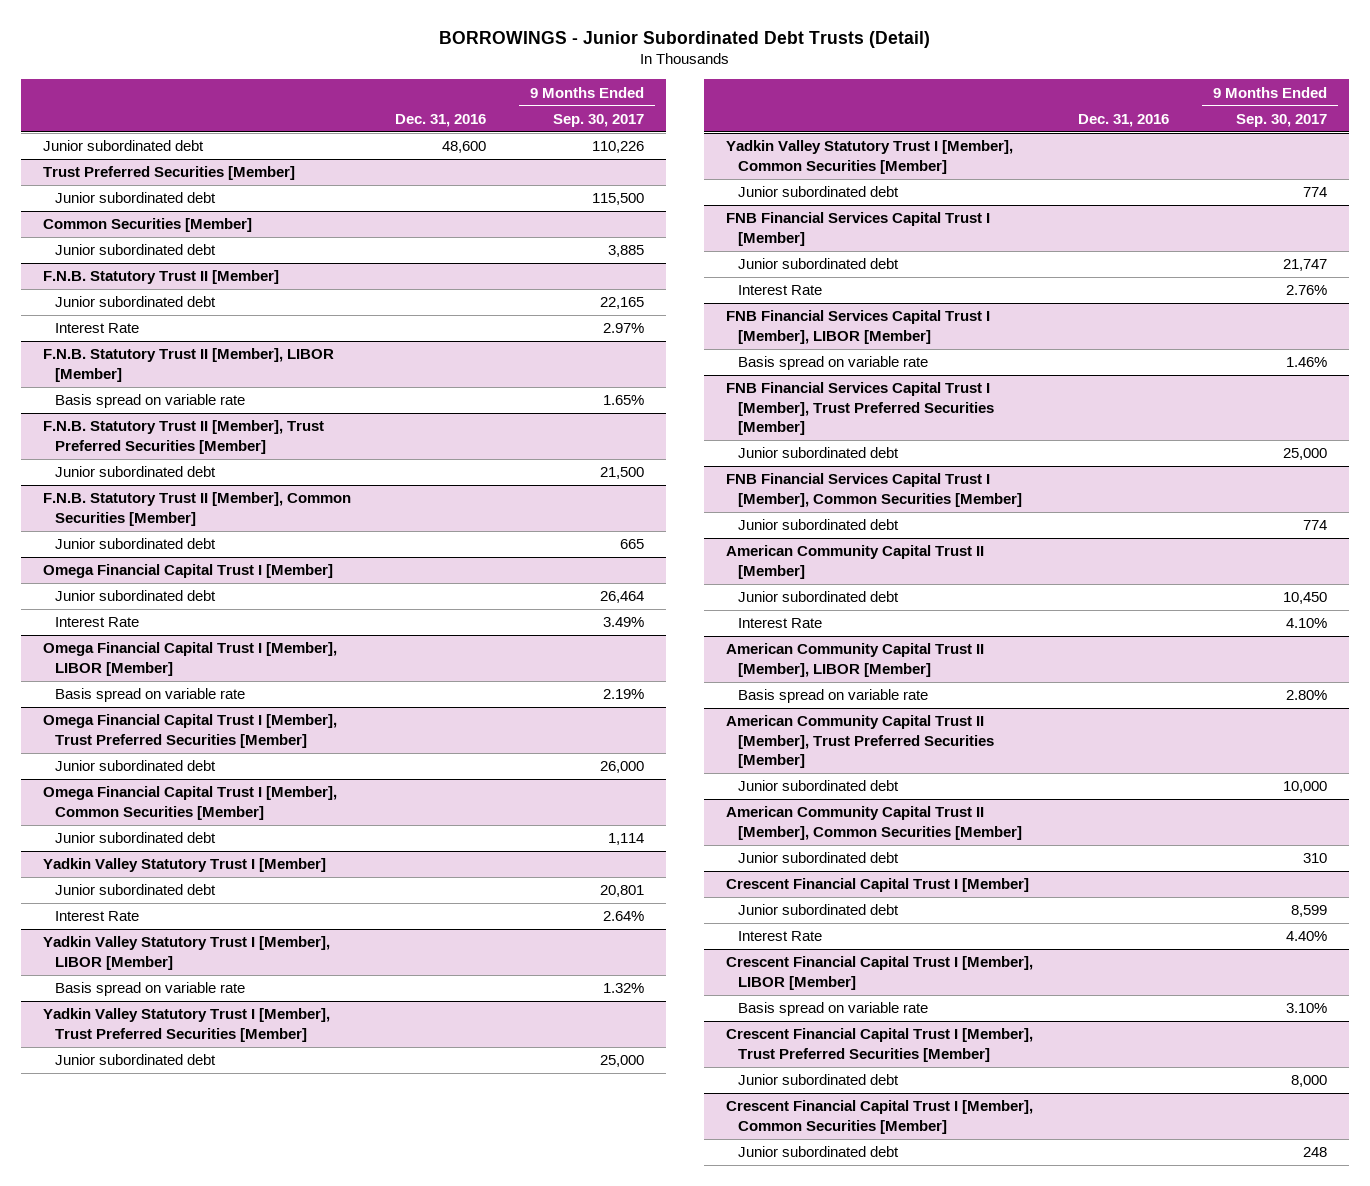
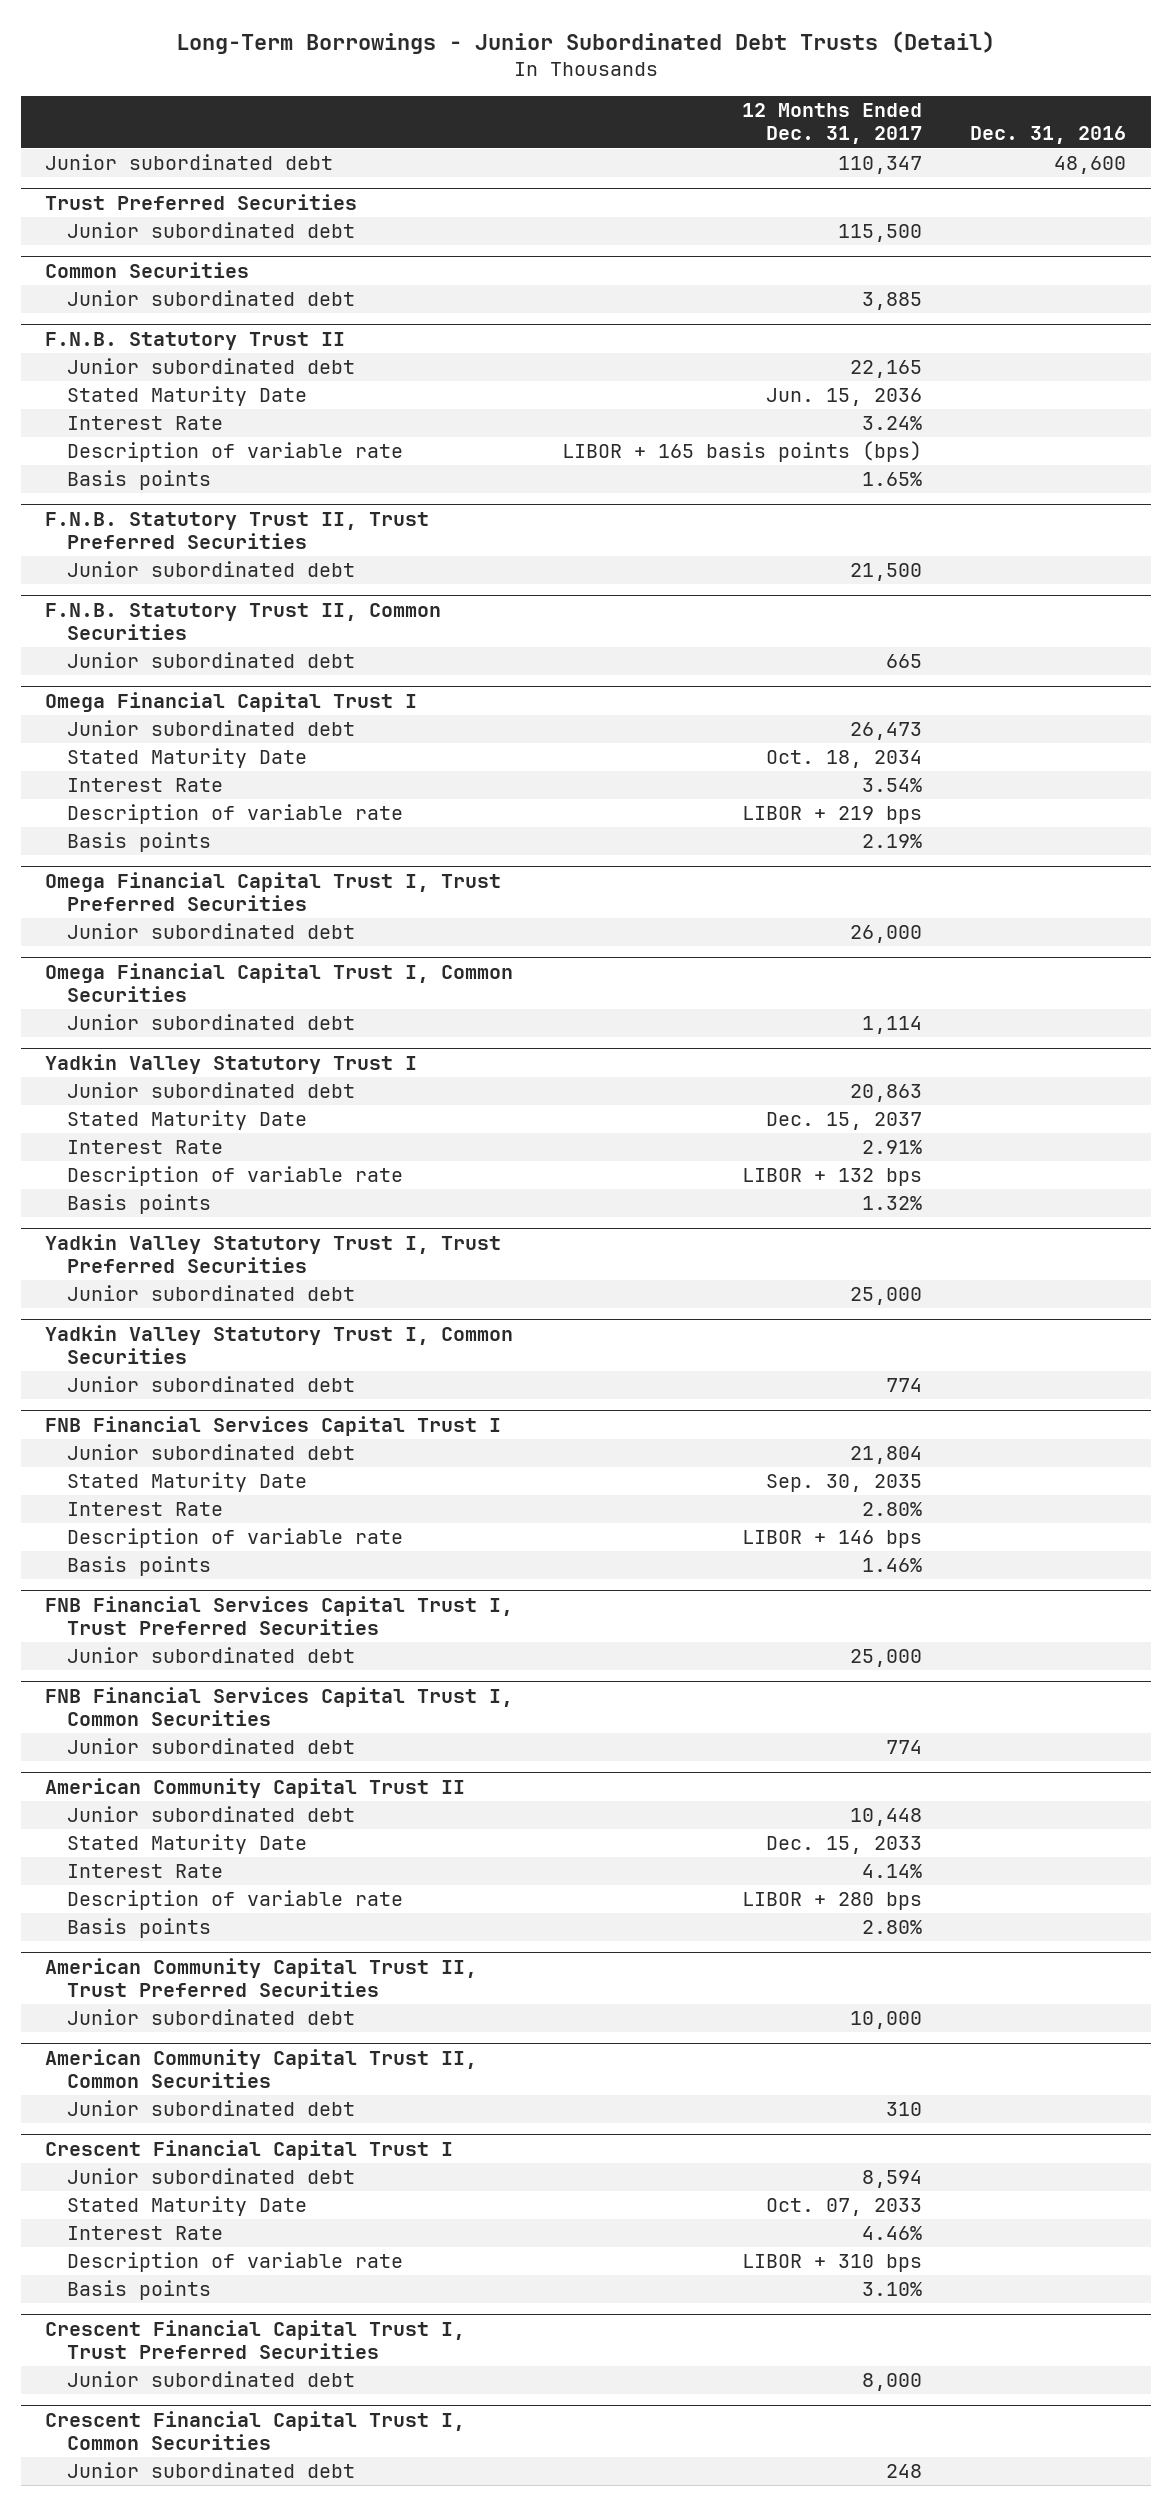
- BORROWINGS - Junior Subordinated Debt Trusts (Detail)
+ Long-Term Borrowings - Junior Subordinated Debt Trusts (Detail)
- | Dec. 31, 2016 | 9 Months Ended Sep. 30, 2017
+ | 12 Months Ended Dec. 31, 2017 | Dec. 31, 2016
- Trust Preferred Securities [Member]
+ Trust Preferred Securities
- Common Securities [Member]
+ Common Securities
- F.N.B. Statutory Trust II [Member]
+ F.N.B. Statutory Trust II
+ Stated Maturity Date | Jun. 15, 2036 |
- F.N.B. Statutory Trust II [Member], LIBOR [Member]
- Basis spread on variable rate | | 1.65%
- F.N.B. Statutory Trust II [Member], Trust Preferred Securities [Member]
+ Description of variable rate | LIBOR + 165 basis points (bps) |
+ Basis points | 1.65% |
+ F.N.B. Statutory Trust II, Trust Preferred Securities
- F.N.B. Statutory Trust II [Member], Common Securities [Member]
+ F.N.B. Statutory Trust II, Common Securities
- Omega Financial Capital Trust I [Member]
+ Omega Financial Capital Trust I
+ Stated Maturity Date | Oct. 18, 2034 |
- Omega Financial Capital Trust I [Member], LIBOR [Member]
- Basis spread on variable rate | | 2.19%
- Omega Financial Capital Trust I [Member], Trust Preferred Securities [Member]
+ Description of variable rate | LIBOR + 219 bps |
+ Basis points | 2.19% |
+ Omega Financial Capital Trust I, Trust Preferred Securities
- Omega Financial Capital Trust I [Member], Common Securities [Member]
+ Omega Financial Capital Trust I, Common Securities
- Yadkin Valley Statutory Trust I [Member]
+ Yadkin Valley Statutory Trust I
+ Stated Maturity Date | Dec. 15, 2037 |
- Yadkin Valley Statutory Trust I [Member], LIBOR [Member]
- Basis spread on variable rate | | 1.32%
- Yadkin Valley Statutory Trust I [Member], Trust Preferred Securities [Member]
+ Description of variable rate | LIBOR + 132 bps |
+ Basis points | 1.32% |
+ Yadkin Valley Statutory Trust I, Trust Preferred Securities
- Yadkin Valley Statutory Trust I [Member], Common Securities [Member]
+ Yadkin Valley Statutory Trust I, Common Securities
- FNB Financial Services Capital Trust I [Member]
+ FNB Financial Services Capital Trust I
+ Stated Maturity Date | Sep. 30, 2035 |
- FNB Financial Services Capital Trust I [Member], LIBOR [Member]
- Basis spread on variable rate | | 1.46%
- FNB Financial Services Capital Trust I [Member], Trust Preferred Securities [Member]
+ Description of variable rate | LIBOR + 146 bps |
+ Basis points | 1.46% |
+ FNB Financial Services Capital Trust I, Trust Preferred Securities
- FNB Financial Services Capital Trust I [Member], Common Securities [Member]
+ FNB Financial Services Capital Trust I, Common Securities
- American Community Capital Trust II [Member]
+ American Community Capital Trust II
+ Stated Maturity Date | Dec. 15, 2033 |
- American Community Capital Trust II [Member], LIBOR [Member]
- Basis spread on variable rate | | 2.80%
- American Community Capital Trust II [Member], Trust Preferred Securities [Member]
+ Description of variable rate | LIBOR + 280 bps |
+ Basis points | 2.80% |
+ American Community Capital Trust II, Trust Preferred Securities
- American Community Capital Trust II [Member], Common Securities [Member]
+ American Community Capital Trust II, Common Securities
- Crescent Financial Capital Trust I [Member]
+ Crescent Financial Capital Trust I
+ Stated Maturity Date | Oct. 07, 2033 |
- Crescent Financial Capital Trust I [Member], LIBOR [Member]
- Basis spread on variable rate | | 3.10%
- Crescent Financial Capital Trust I [Member], Trust Preferred Securities [Member]
+ Description of variable rate | LIBOR + 310 bps |
+ Basis points | 3.10% |
+ Crescent Financial Capital Trust I, Trust Preferred Securities
- Crescent Financial Capital Trust I [Member], Common Securities [Member]
+ Crescent Financial Capital Trust I, Common Securities

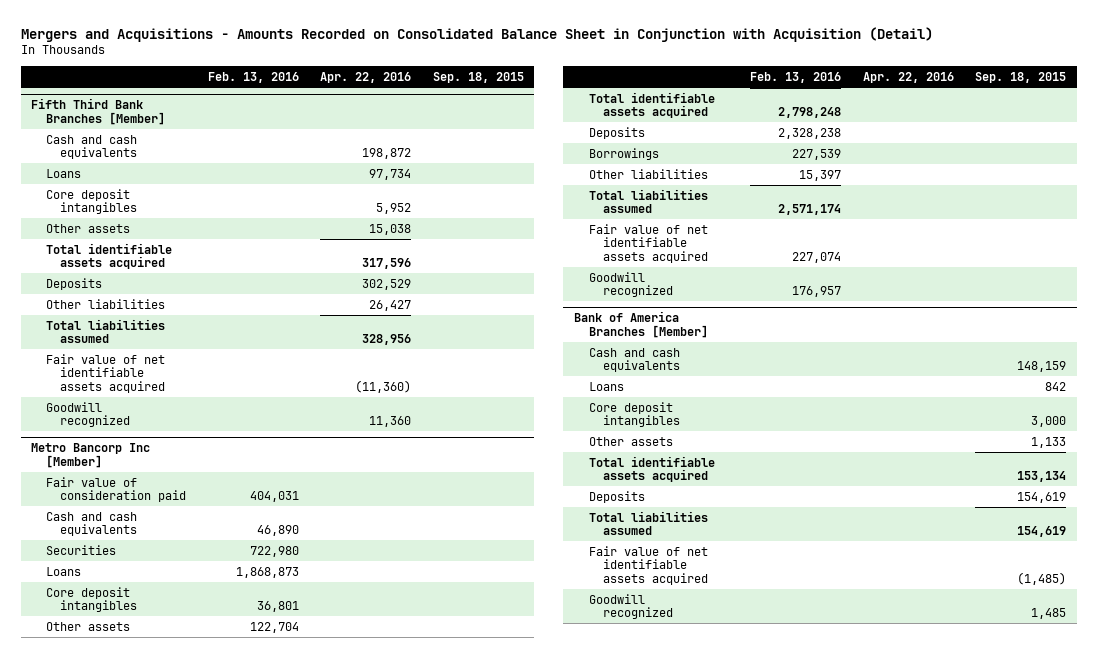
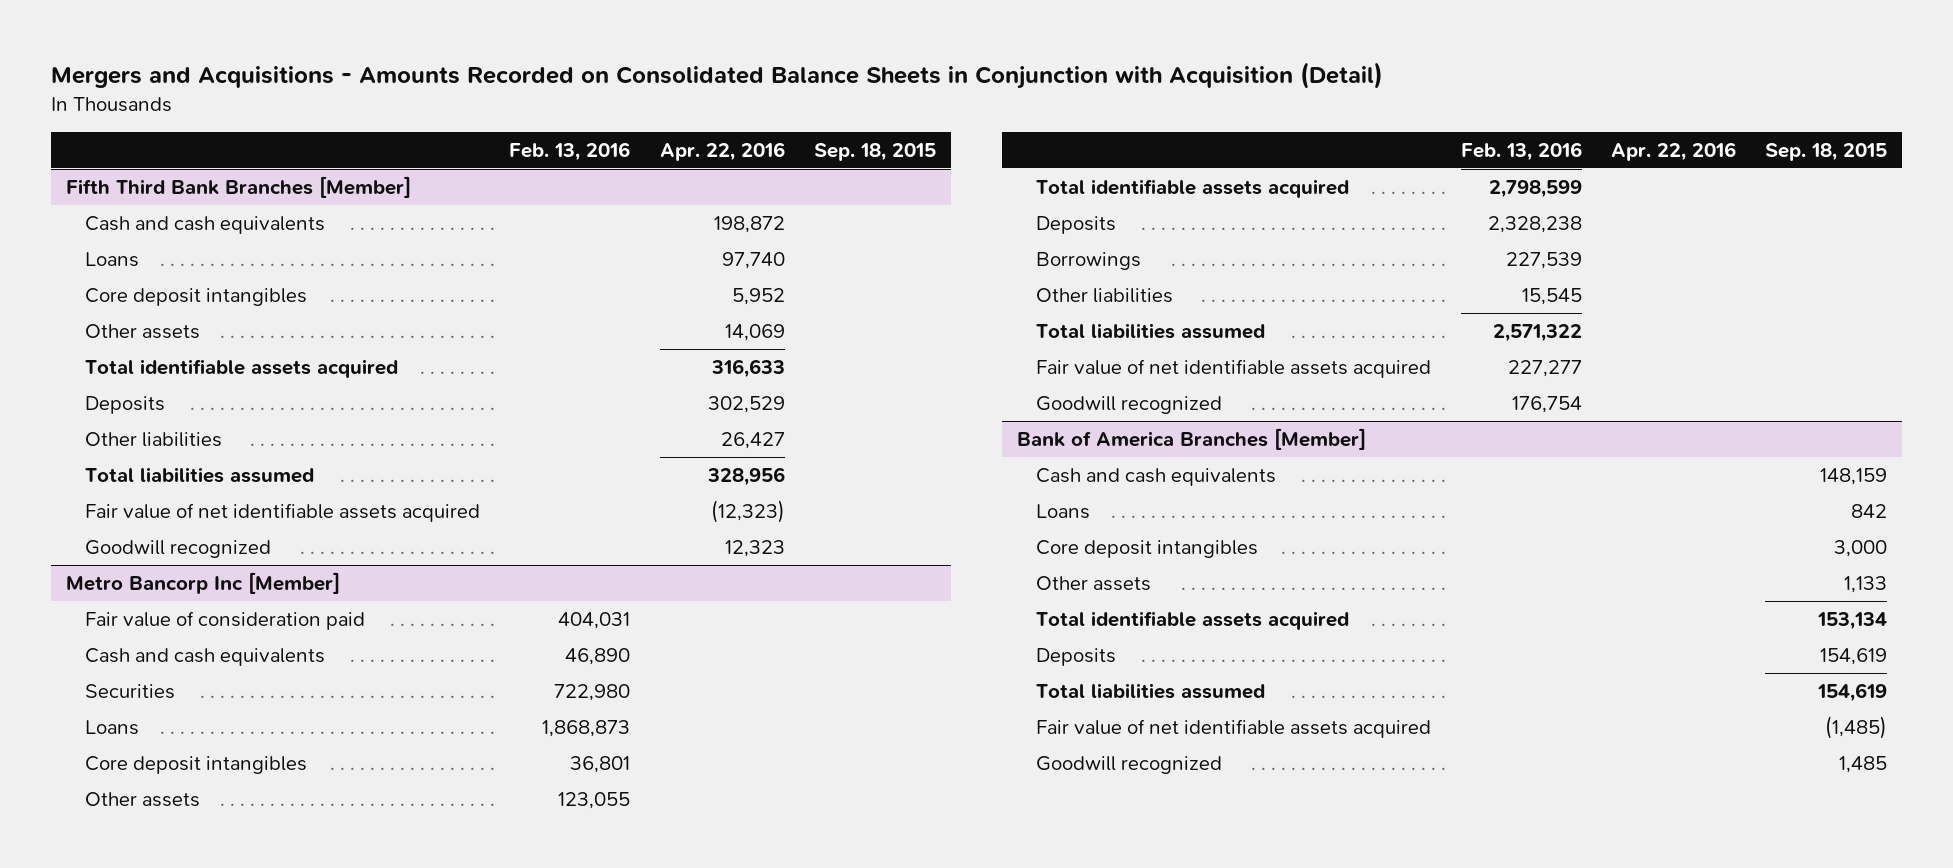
- Mergers and Acquisitions - Amounts Recorded on Consolidated Balance Sheet in Conjunction with Acquisition (Detail)
+ Mergers and Acquisitions - Amounts Recorded on Consolidated Balance Sheets in Conjunction with Acquisition (Detail)
@ Fifth Third Bank Branches [Member]
- Loans | | 97,734 |
+ Loans | | 97,740 |
- Other assets | | 15,038 |
- Total identifiable assets acquired | | 317,596 |
+ Other assets | | 14,069 |
+ Total identifiable assets acquired | | 316,633 |
- Fair value of net identifiable assets acquired | | (11,360) |
- Goodwill recognized | | 11,360 |
+ Fair value of net identifiable assets acquired | | (12,323) |
+ Goodwill recognized | | 12,323 |
@ Metro Bancorp Inc [Member]
- Other assets | 122,704 | |
- Total identifiable assets acquired | 2,798,248 | |
+ Other assets | 123,055 | |
+ Total identifiable assets acquired | 2,798,599 | |
- Other liabilities | 15,397 | |
- Total liabilities assumed | 2,571,174 | |
- Fair value of net identifiable assets acquired | 227,074 | |
- Goodwill recognized | 176,957 | |
+ Other liabilities | 15,545 | |
+ Total liabilities assumed | 2,571,322 | |
+ Fair value of net identifiable assets acquired | 227,277 | |
+ Goodwill recognized | 176,754 | |

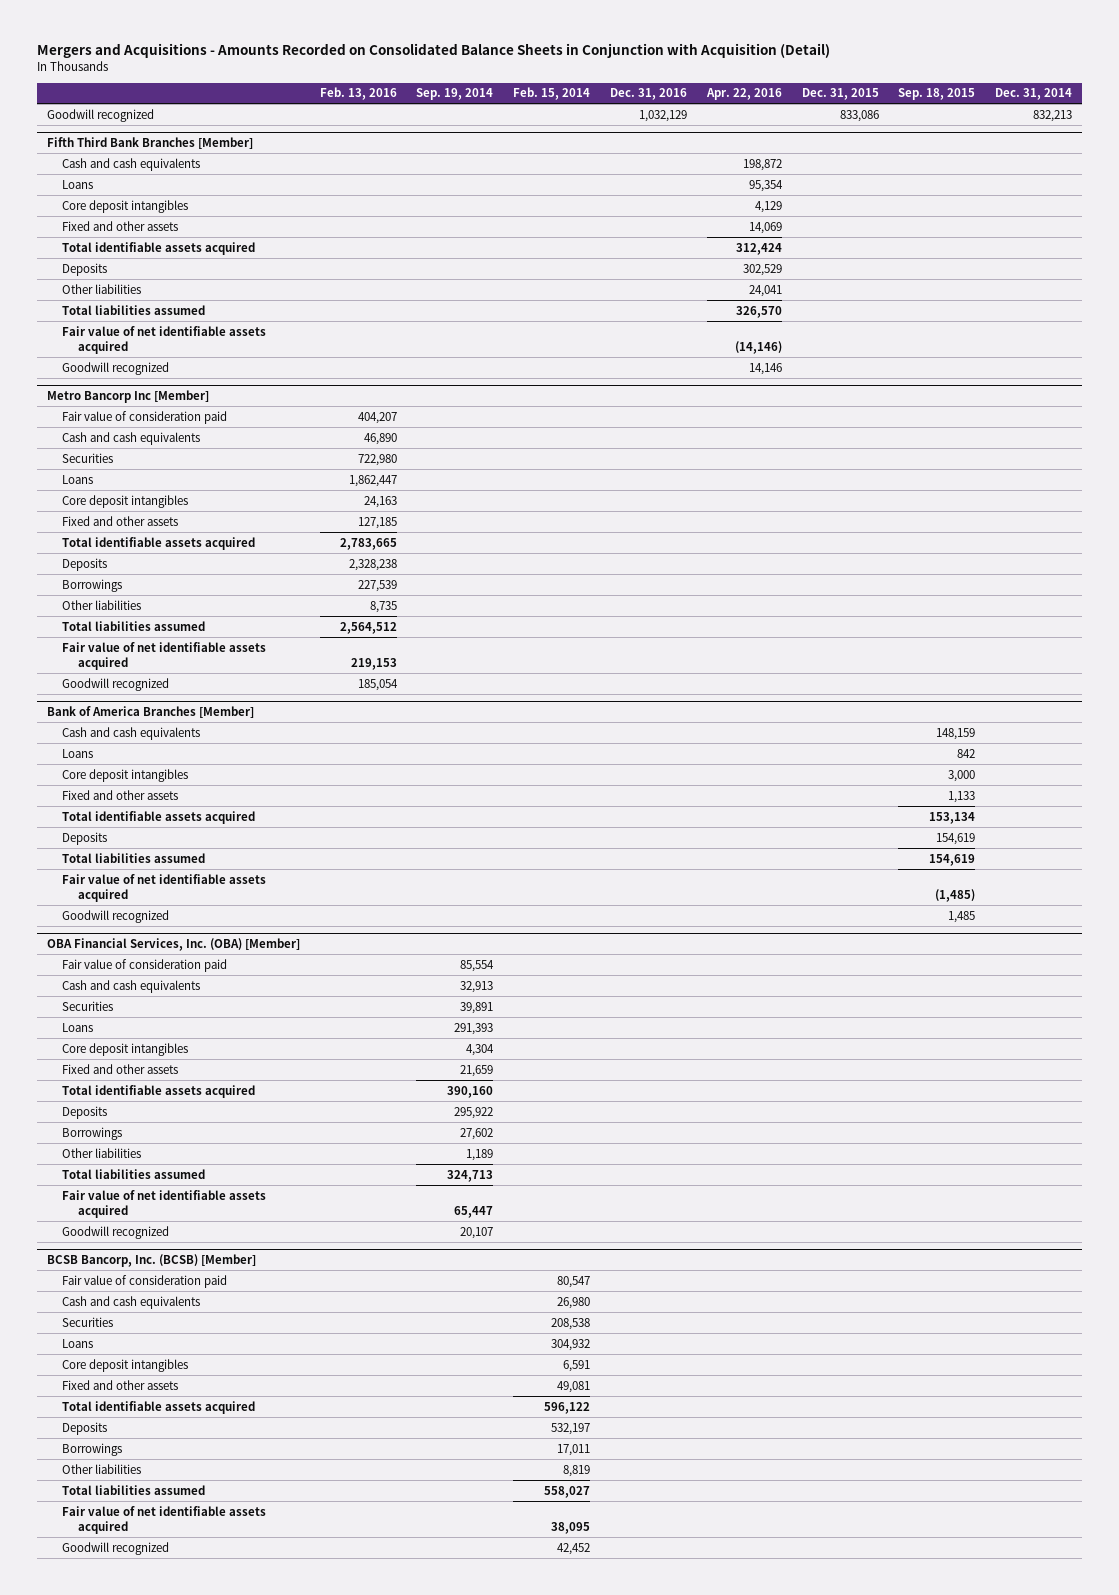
- | Feb. 13, 2016 | Apr. 22, 2016 | Sep. 18, 2015
+ | Feb. 13, 2016 | Sep. 19, 2014 | Feb. 15, 2014 | Dec. 31, 2016 | Apr. 22, 2016 | Dec. 31, 2015 | Sep. 18, 2015 | Dec. 31, 2014
+ Goodwill recognized | | | | 1,032,129 | | 833,086 | | 832,213
@ Fifth Third Bank Branches [Member]
- Loans | | 97,740 |
- Core deposit intangibles | | 5,952 |
- Other assets | | 14,069 |
- Total identifiable assets acquired | | 316,633 |
+ Loans | | | | | 95,354 | | |
+ Core deposit intangibles | | | | | 4,129 | | |
+ Fixed and other assets | | | | | 14,069 | | |
+ Total identifiable assets acquired | | | | | 312,424 | | |
- Other liabilities | | 26,427 |
- Total liabilities assumed | | 328,956 |
- Fair value of net identifiable assets acquired | | (12,323) |
- Goodwill recognized | | 12,323 |
+ Other liabilities | | | | | 24,041 | | |
+ Total liabilities assumed | | | | | 326,570 | | |
+ Fair value of net identifiable assets acquired | | | | | (14,146) | | |
+ Goodwill recognized | | | | | 14,146 | | |
@ Metro Bancorp Inc [Member]
- Fair value of consideration paid | 404,031 | |
+ Fair value of consideration paid | 404,207 | | | | | | |
- Loans | 1,868,873 | |
- Core deposit intangibles | 36,801 | |
- Other assets | 123,055 | |
- Total identifiable assets acquired | 2,798,599 | |
+ Loans | 1,862,447 | | | | | | |
+ Core deposit intangibles | 24,163 | | | | | | |
+ Fixed and other assets | 127,185 | | | | | | |
+ Total identifiable assets acquired | 2,783,665 | | | | | | |
- Other liabilities | 15,545 | |
- Total liabilities assumed | 2,571,322 | |
- Fair value of net identifiable assets acquired | 227,277 | |
- Goodwill recognized | 176,754 | |
+ Other liabilities | 8,735 | | | | | | |
+ Total liabilities assumed | 2,564,512 | | | | | | |
+ Fair value of net identifiable assets acquired | 219,153 | | | | | | |
+ Goodwill recognized | 185,054 | | | | | | |
@ Bank of America Branches [Member]
- Other assets | | | 1,133
+ Fixed and other assets | | | | | | | 1,133 |
+ OBA Financial Services, Inc. (OBA) [Member]
+ Fair value of consideration paid | | 85,554 | | | | | |
+ Cash and cash equivalents | | 32,913 | | | | | |
+ Securities | | 39,891 | | | | | |
+ Loans | | 291,393 | | | | | |
+ Core deposit intangibles | | 4,304 | | | | | |
+ Fixed and other assets | | 21,659 | | | | | |
+ Total identifiable assets acquired | | 390,160 | | | | | |
+ Deposits | | 295,922 | | | | | |
+ Borrowings | | 27,602 | | | | | |
+ Other liabilities | | 1,189 | | | | | |
+ Total liabilities assumed | | 324,713 | | | | | |
+ Fair value of net identifiable assets acquired | | 65,447 | | | | | |
+ Goodwill recognized | | 20,107 | | | | | |
+ BCSB Bancorp, Inc. (BCSB) [Member]
+ Fair value of consideration paid | | | 80,547 | | | | |
+ Cash and cash equivalents | | | 26,980 | | | | |
+ Securities | | | 208,538 | | | | |
+ Loans | | | 304,932 | | | | |
+ Core deposit intangibles | | | 6,591 | | | | |
+ Fixed and other assets | | | 49,081 | | | | |
+ Total identifiable assets acquired | | | 596,122 | | | | |
+ Deposits | | | 532,197 | | | | |
+ Borrowings | | | 17,011 | | | | |
+ Other liabilities | | | 8,819 | | | | |
+ Total liabilities assumed | | | 558,027 | | | | |
+ Fair value of net identifiable assets acquired | | | 38,095 | | | | |
+ Goodwill recognized | | | 42,452 | | | | |

